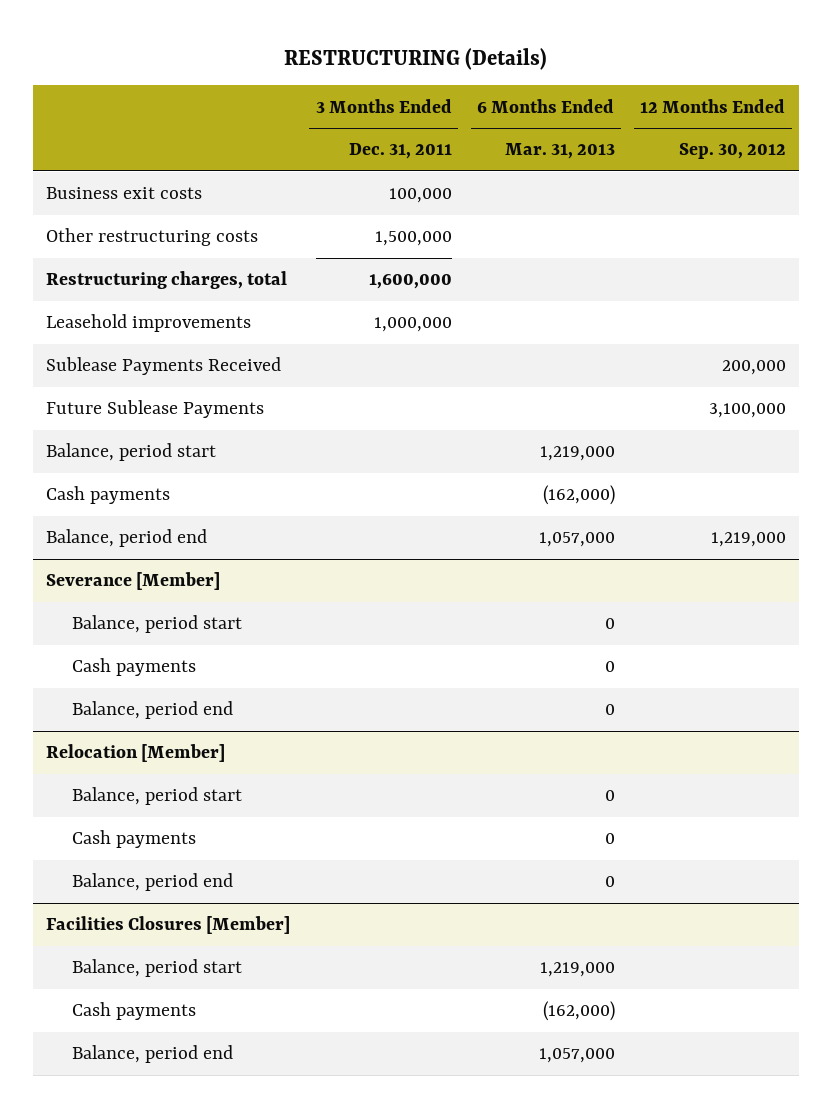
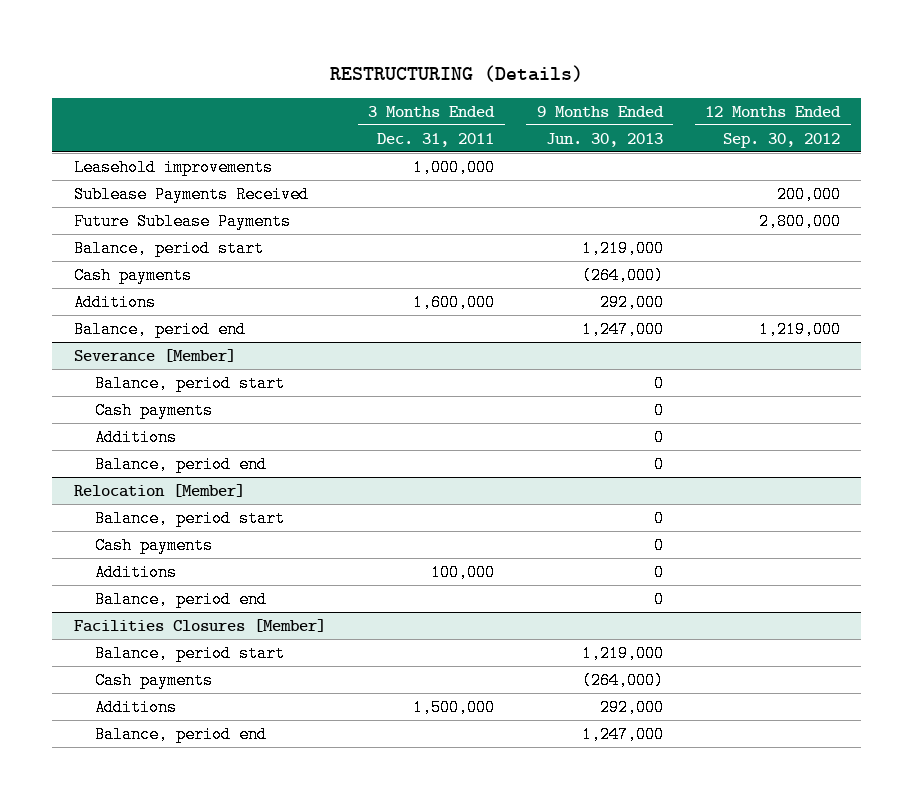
- | 3 Months Ended Dec. 31, 2011 | 6 Months Ended Mar. 31, 2013 | 12 Months Ended Sep. 30, 2012
+ | 3 Months Ended Dec. 31, 2011 | 9 Months Ended Jun. 30, 2013 | 12 Months Ended Sep. 30, 2012
- Business exit costs | 100,000 | |
- Other restructuring costs | 1,500,000 | |
- Restructuring charges, total | 1,600,000 | |
- Future Sublease Payments | | | 3,100,000
+ Future Sublease Payments | | | 2,800,000
+ Additions | 1,600,000 | 292,000 |
@ Severance [Member]
+ Additions | | 0 |
@ Relocation [Member]
+ Additions | 100,000 | 0 |
@ Facilities Closures [Member]
+ Additions | 1,500,000 | 292,000 |

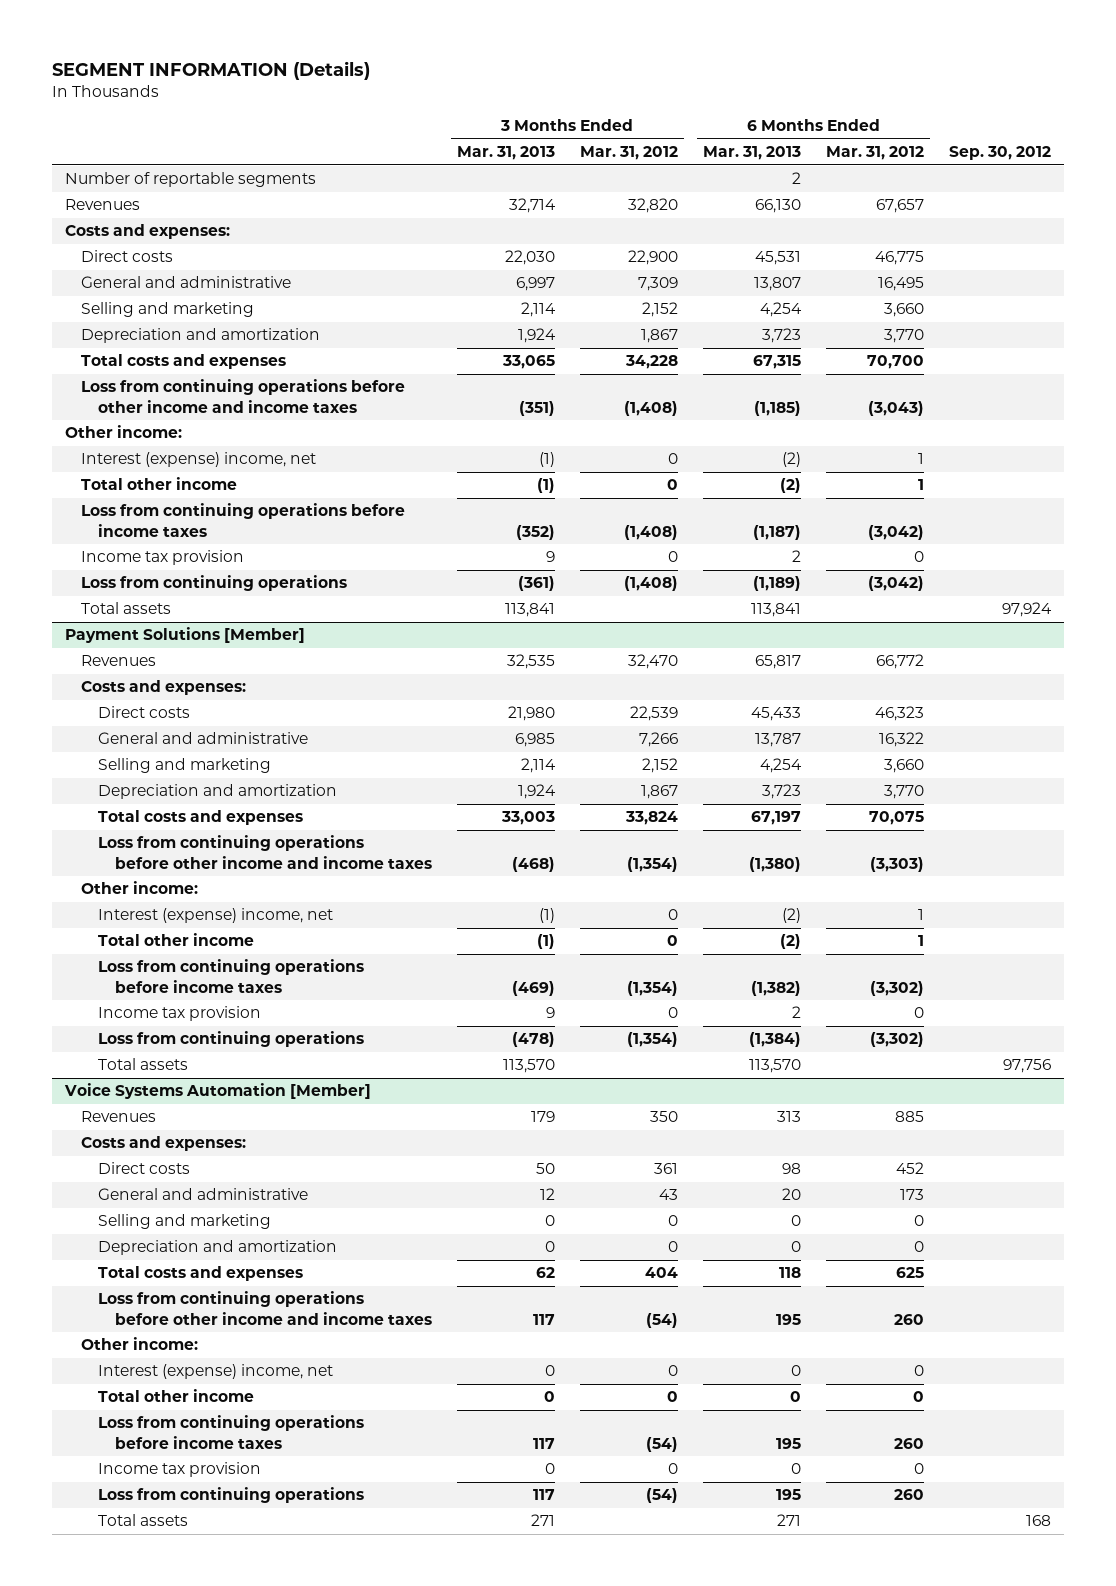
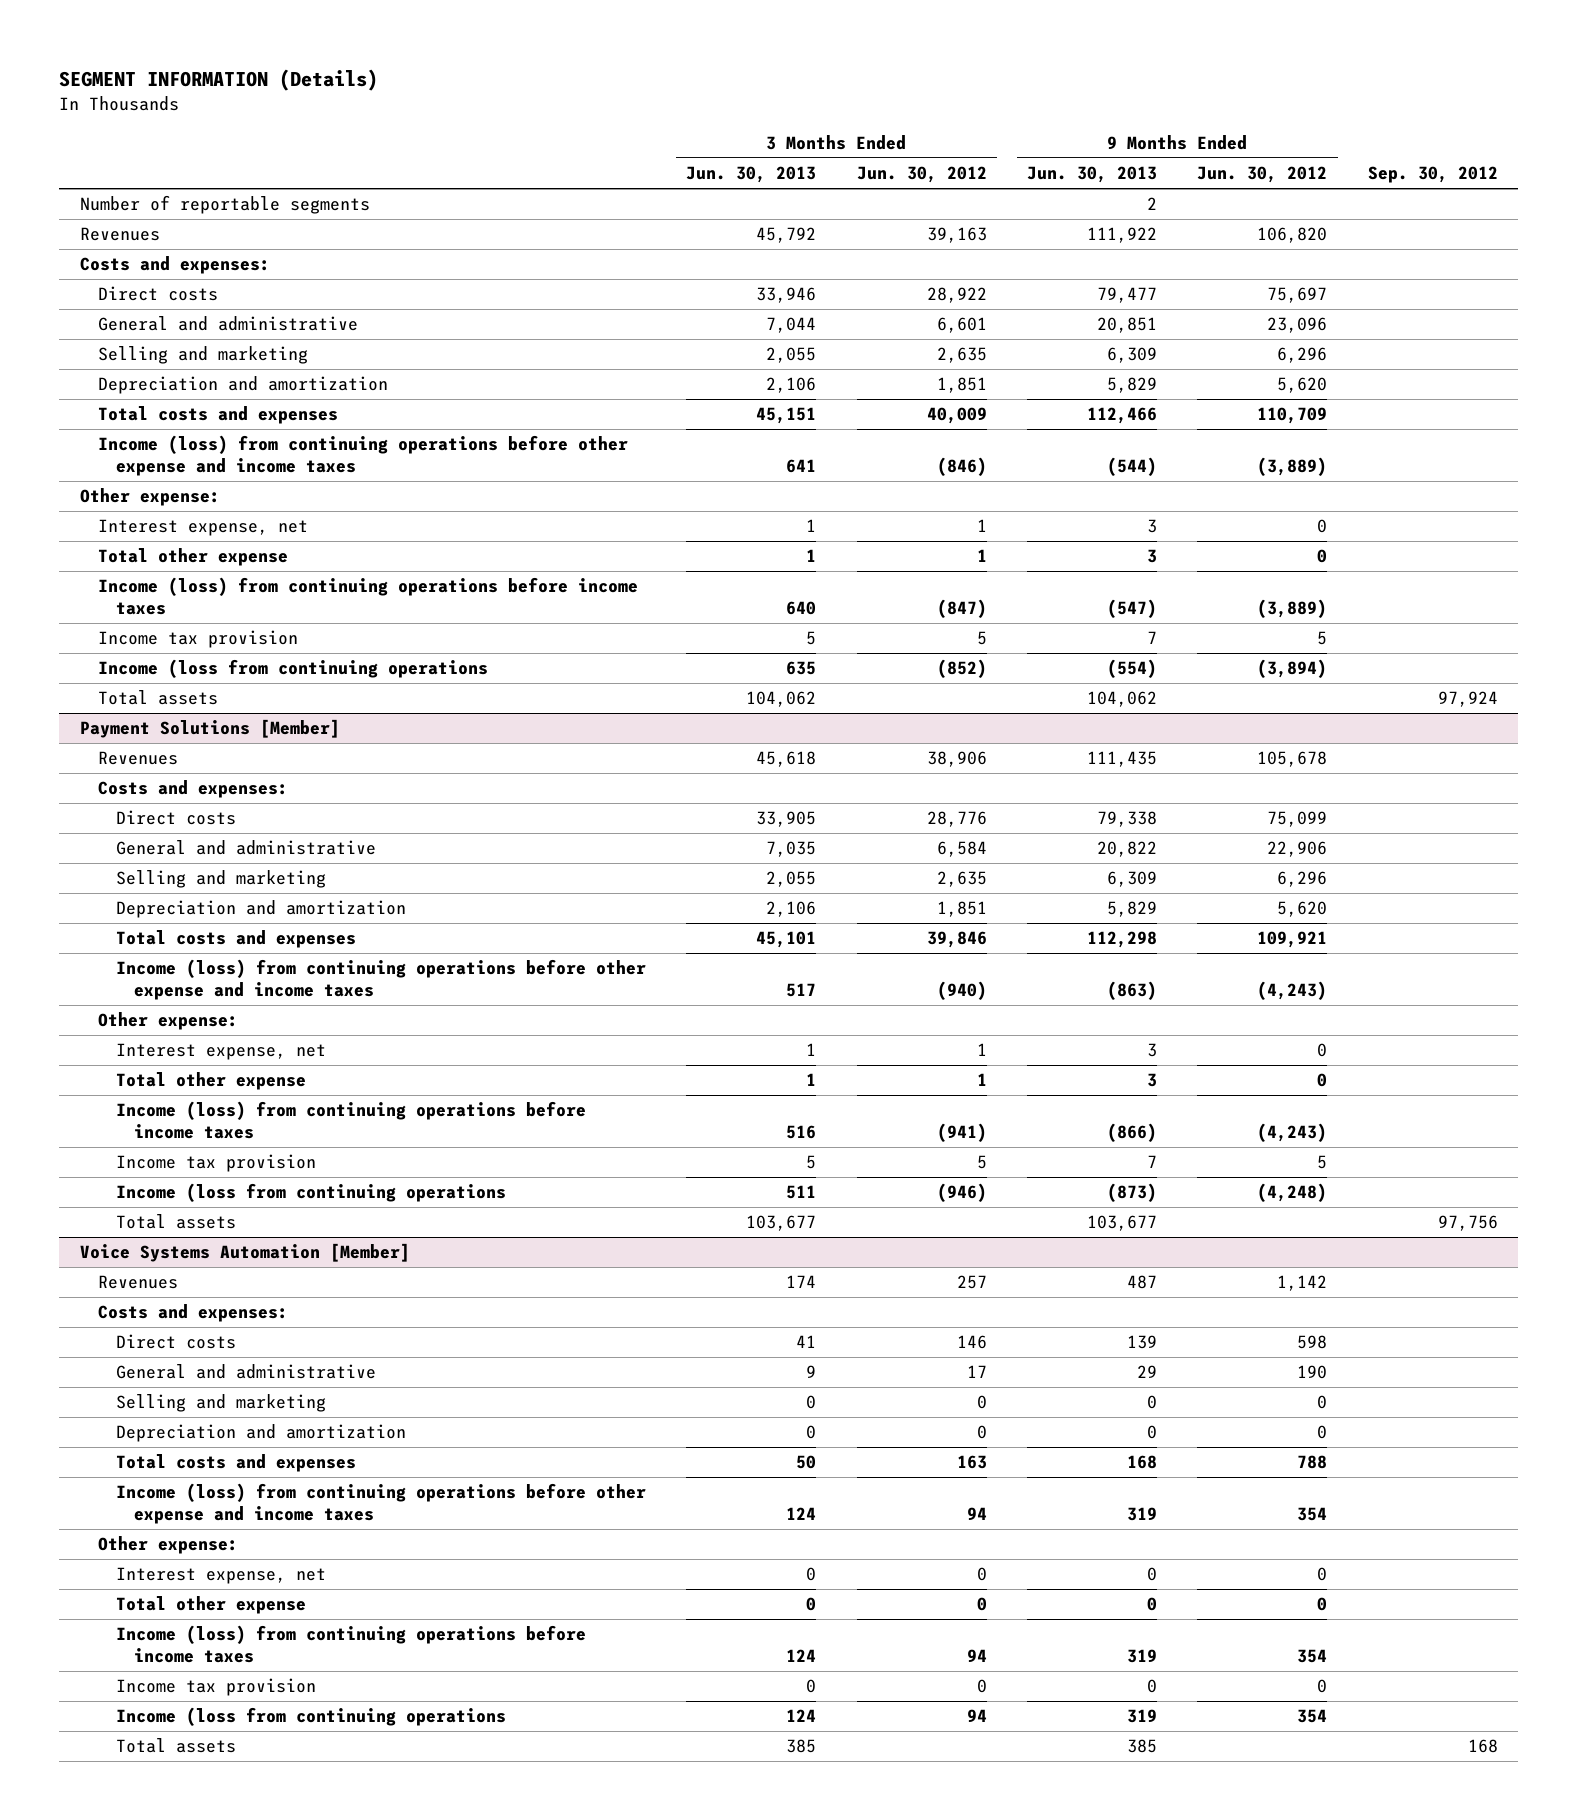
- | 3 Months Ended Mar. 31, 2013 | 3 Months Ended Mar. 31, 2012 | 6 Months Ended Mar. 31, 2013 | 6 Months Ended Mar. 31, 2012 | Sep. 30, 2012
+ | 3 Months Ended Jun. 30, 2013 | 3 Months Ended Jun. 30, 2012 | 9 Months Ended Jun. 30, 2013 | 9 Months Ended Jun. 30, 2012 | Sep. 30, 2012
- Loss from continuing operations before other income and income taxes | (351) | (1,408) | (1,185) | (3,043) |
- Other income:
- Interest (expense) income, net | (1) | 0 | (2) | 1 |
- Total other income | (1) | 0 | (2) | 1 |
- Loss from continuing operations before income taxes | (352) | (1,408) | (1,187) | (3,042) |
+ Income (loss) from continuing operations before other expense and income taxes | 641 | (846) | (544) | (3,889) |
+ Other expense:
+ Interest expense, net | 1 | 1 | 3 | 0 |
+ Total other expense | 1 | 1 | 3 | 0 |
+ Income (loss) from continuing operations before income taxes | 640 | (847) | (547) | (3,889) |
- Loss from continuing operations | (361) | (1,408) | (1,189) | (3,042) |
+ Income (loss from continuing operations | 635 | (852) | (554) | (3,894) |
@ Payment Solutions [Member]
- Loss from continuing operations before other income and income taxes | (468) | (1,354) | (1,380) | (3,303) |
- Other income:
- Interest (expense) income, net | (1) | 0 | (2) | 1 |
- Total other income | (1) | 0 | (2) | 1 |
- Loss from continuing operations before income taxes | (469) | (1,354) | (1,382) | (3,302) |
+ Income (loss) from continuing operations before other expense and income taxes | 517 | (940) | (863) | (4,243) |
+ Other expense:
+ Interest expense, net | 1 | 1 | 3 | 0 |
+ Total other expense | 1 | 1 | 3 | 0 |
+ Income (loss) from continuing operations before income taxes | 516 | (941) | (866) | (4,243) |
- Loss from continuing operations | (478) | (1,354) | (1,384) | (3,302) |
+ Income (loss from continuing operations | 511 | (946) | (873) | (4,248) |
@ Voice Systems Automation [Member]
- Loss from continuing operations before other income and income taxes | 117 | (54) | 195 | 260 |
- Other income:
- Interest (expense) income, net | 0 | 0 | 0 | 0 |
- Total other income | 0 | 0 | 0 | 0 |
- Loss from continuing operations before income taxes | 117 | (54) | 195 | 260 |
+ Income (loss) from continuing operations before other expense and income taxes | 124 | 94 | 319 | 354 |
+ Other expense:
+ Interest expense, net | 0 | 0 | 0 | 0 |
+ Total other expense | 0 | 0 | 0 | 0 |
+ Income (loss) from continuing operations before income taxes | 124 | 94 | 319 | 354 |
- Loss from continuing operations | 117 | (54) | 195 | 260 |
+ Income (loss from continuing operations | 124 | 94 | 319 | 354 |

